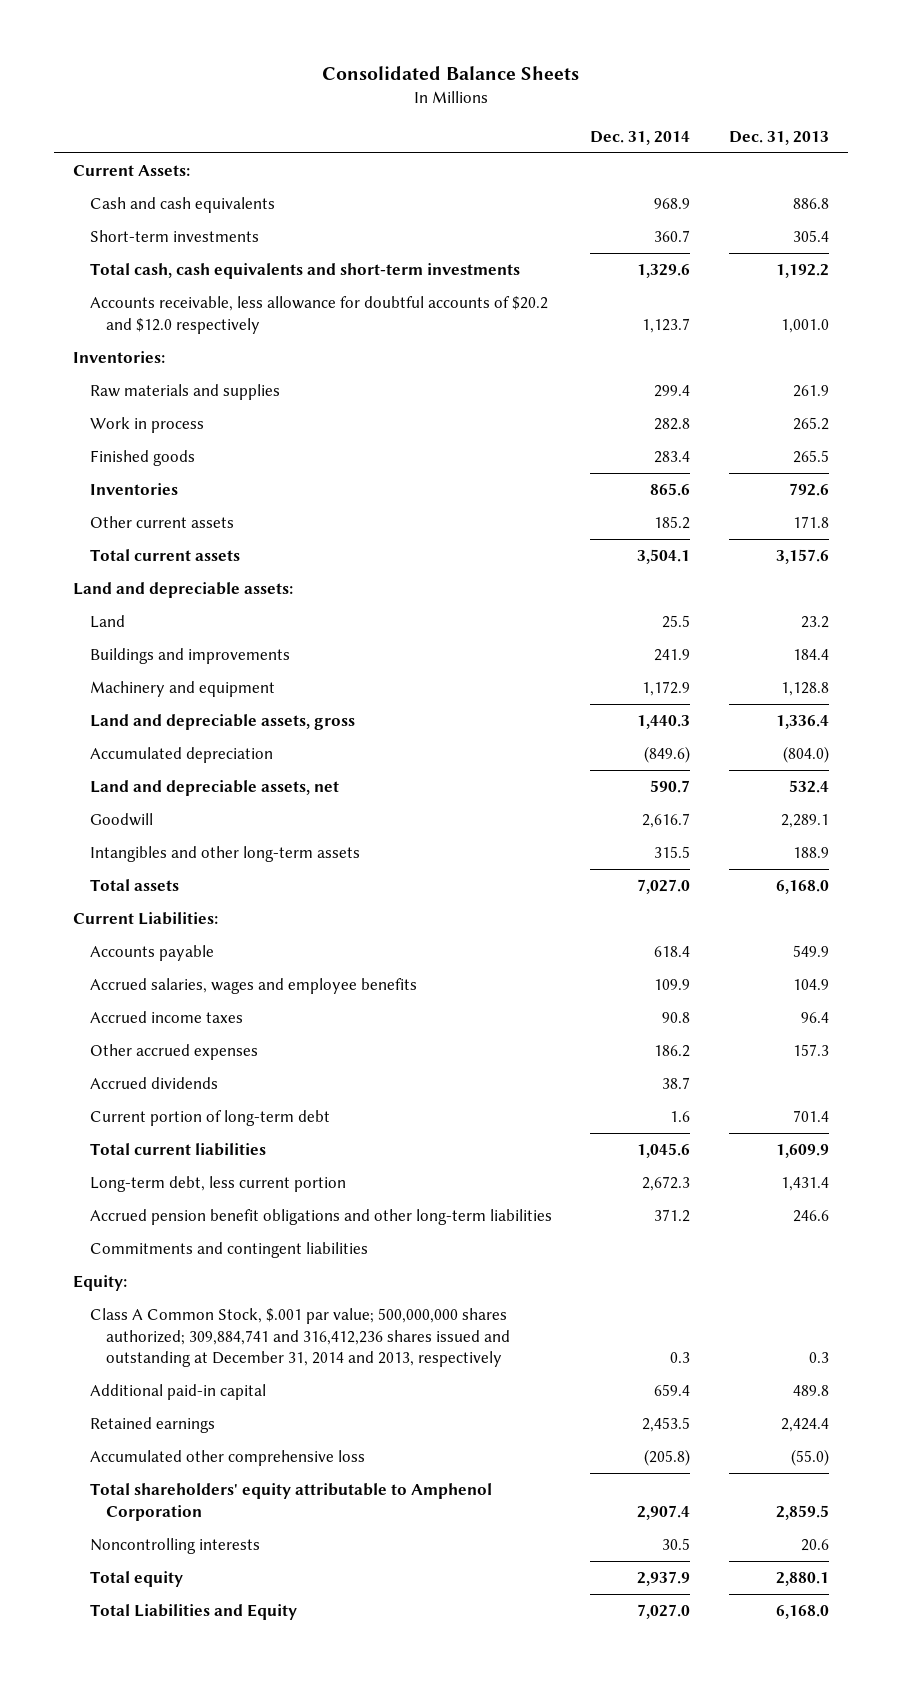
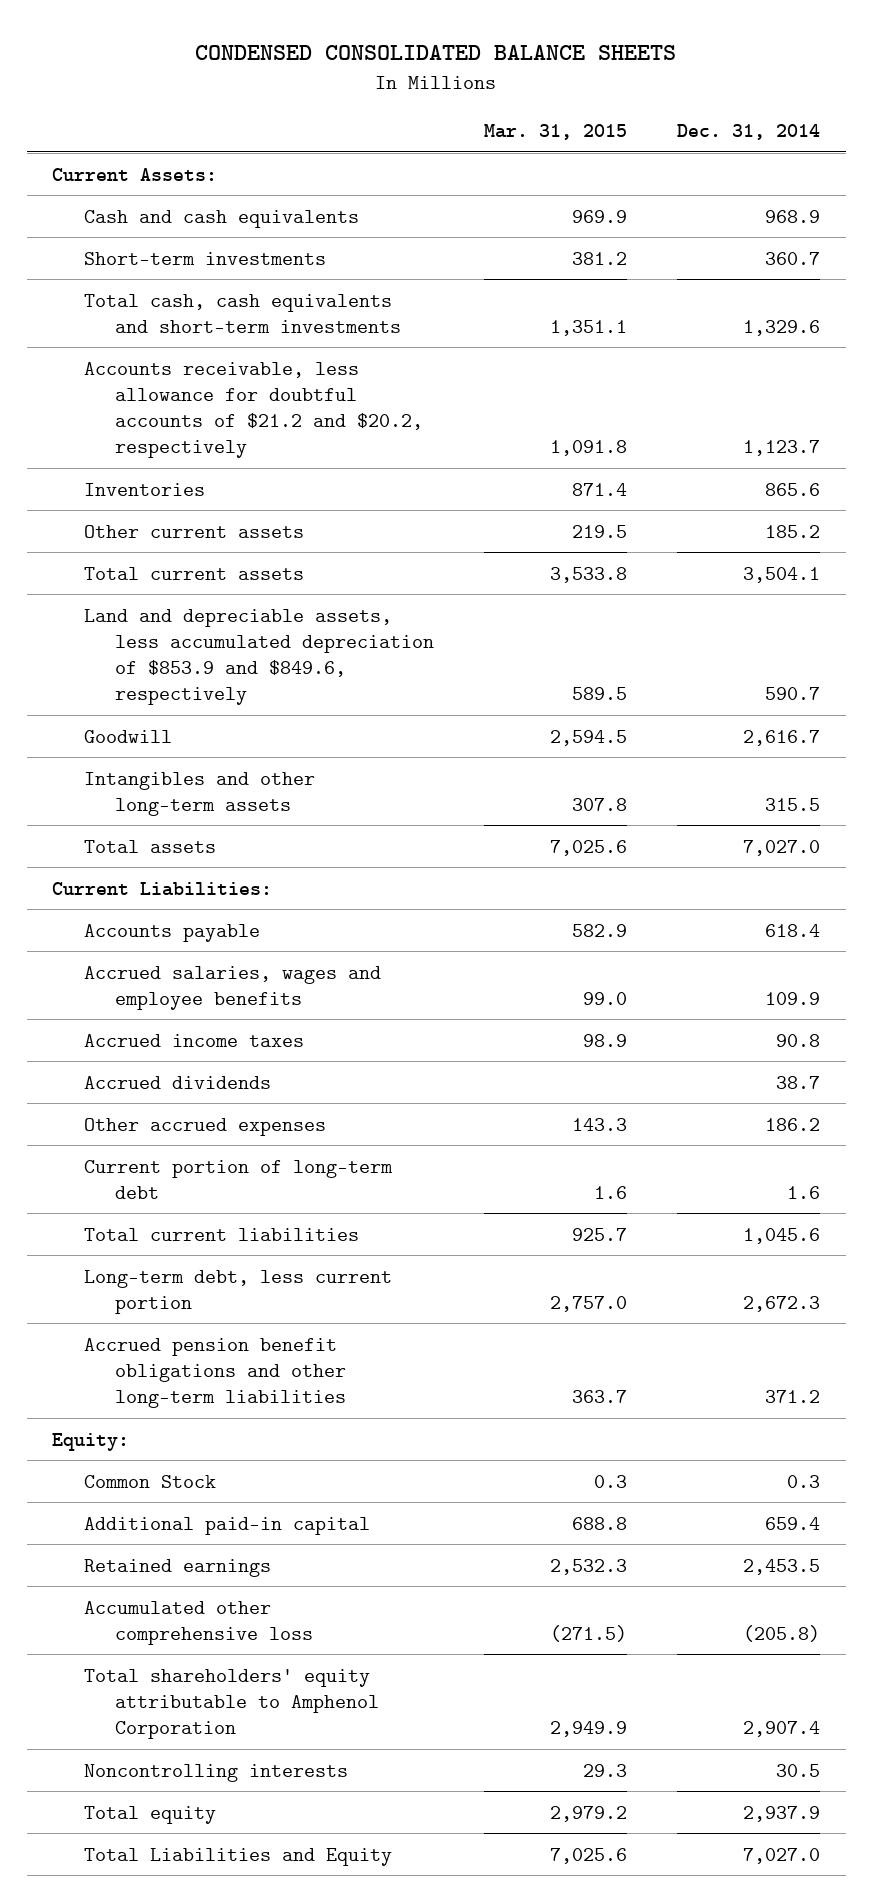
- Consolidated Balance Sheets
+ CONDENSED CONSOLIDATED BALANCE SHEETS
- | Dec. 31, 2014 | Dec. 31, 2013
+ | Mar. 31, 2015 | Dec. 31, 2014
- Accounts receivable, less allowance for doubtful accounts of $20.2 and $12.0 respectively | 1,123.7 | 1,001.0
- Inventories:
- Raw materials and supplies | 299.4 | 261.9
- Work in process | 282.8 | 265.2
- Finished goods | 283.4 | 265.5
+ Accounts receivable, less allowance for doubtful accounts of $21.2 and $20.2, respectively | 1,091.8 | 1,123.7
- Land and depreciable assets:
- Land | 25.5 | 23.2
- Buildings and improvements | 241.9 | 184.4
- Machinery and equipment | 1,172.9 | 1,128.8
- Land and depreciable assets, gross | 1,440.3 | 1,336.4
- Accumulated depreciation | (849.6) | (804.0)
- Land and depreciable assets, net | 590.7 | 532.4
+ Land and depreciable assets, less accumulated depreciation of $853.9 and $849.6, respectively | 589.5 | 590.7
moved down: Other accrued expenses | 143.3 | 186.2
- Commitments and contingent liabilities
- Class A Common Stock, $.001 par value; 500,000,000 shares authorized; 309,884,741 and 316,412,236 shares issued and outstanding at December 31, 2014 and 2013, respectively | 0.3 | 0.3
+ Common Stock | 0.3 | 0.3

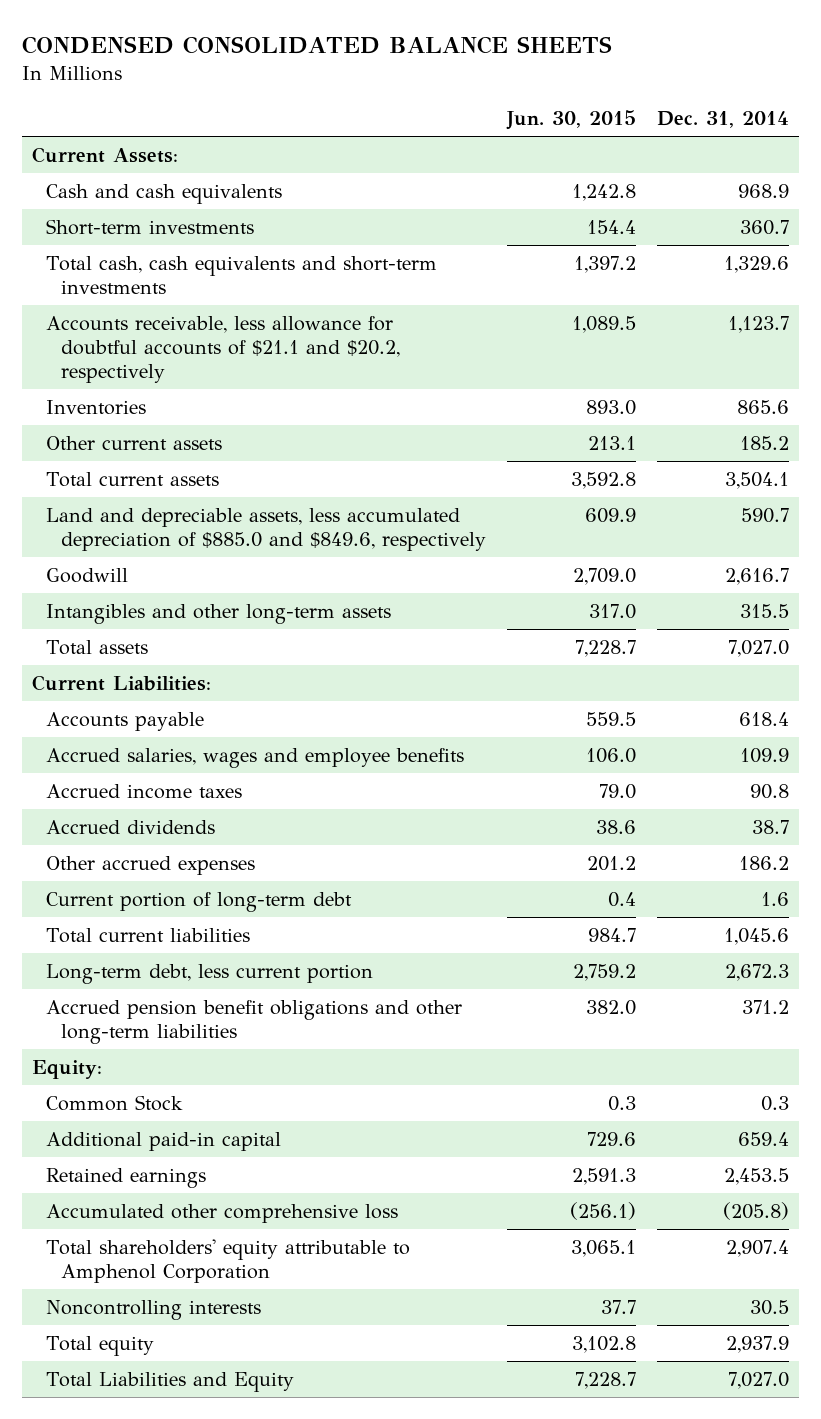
- | Mar. 31, 2015 | Dec. 31, 2014
+ | Jun. 30, 2015 | Dec. 31, 2014
- Accounts receivable, less allowance for doubtful accounts of $21.2 and $20.2, respectively | 1,091.8 | 1,123.7
+ Accounts receivable, less allowance for doubtful accounts of $21.1 and $20.2, respectively | 1,089.5 | 1,123.7
- Land and depreciable assets, less accumulated depreciation of $853.9 and $849.6, respectively | 589.5 | 590.7
+ Land and depreciable assets, less accumulated depreciation of $885.0 and $849.6, respectively | 609.9 | 590.7

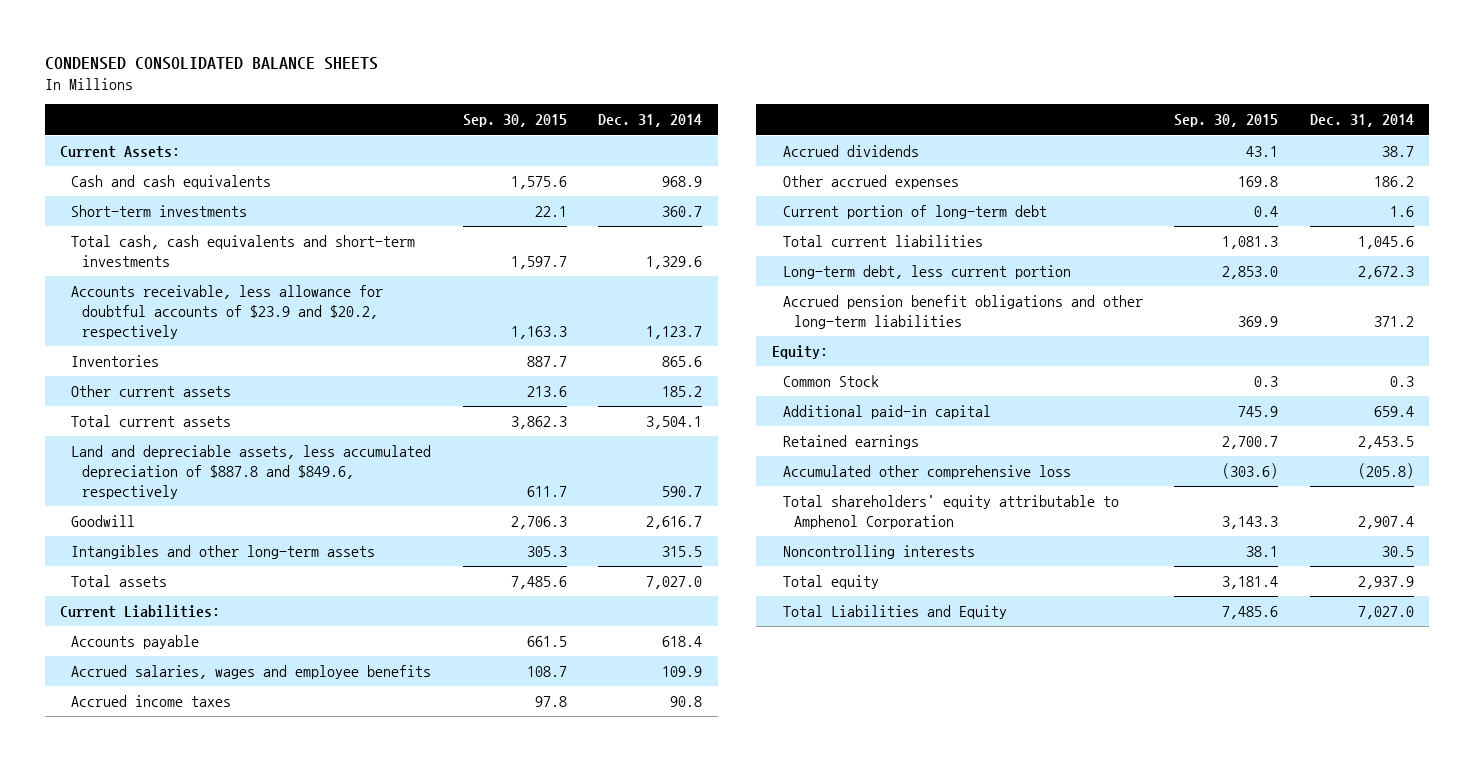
- | Jun. 30, 2015 | Dec. 31, 2014
+ | Sep. 30, 2015 | Dec. 31, 2014
- Accounts receivable, less allowance for doubtful accounts of $21.1 and $20.2, respectively | 1,089.5 | 1,123.7
+ Accounts receivable, less allowance for doubtful accounts of $23.9 and $20.2, respectively | 1,163.3 | 1,123.7
- Land and depreciable assets, less accumulated depreciation of $885.0 and $849.6, respectively | 609.9 | 590.7
+ Land and depreciable assets, less accumulated depreciation of $887.8 and $849.6, respectively | 611.7 | 590.7

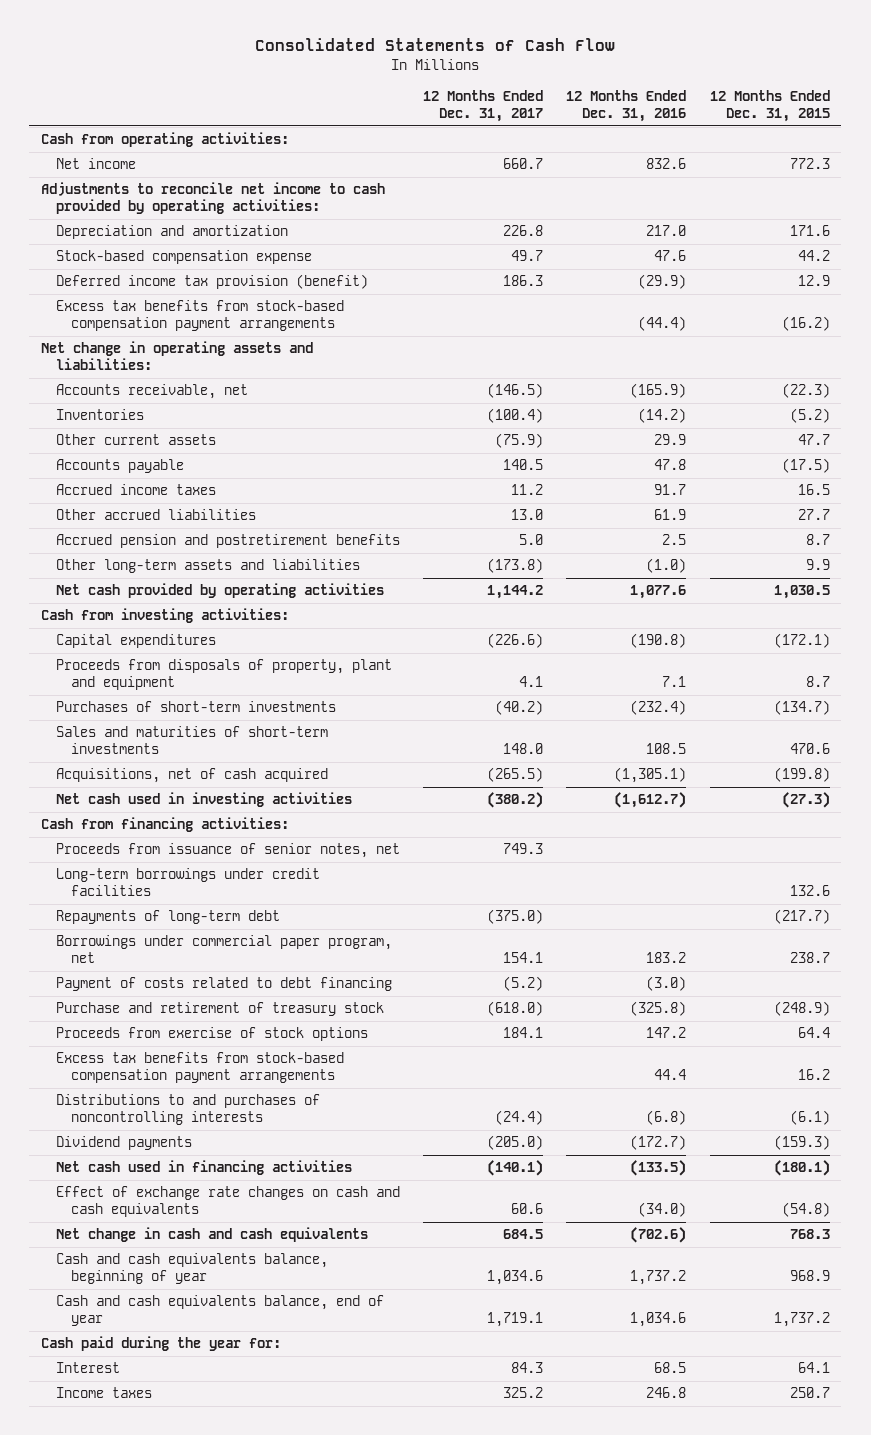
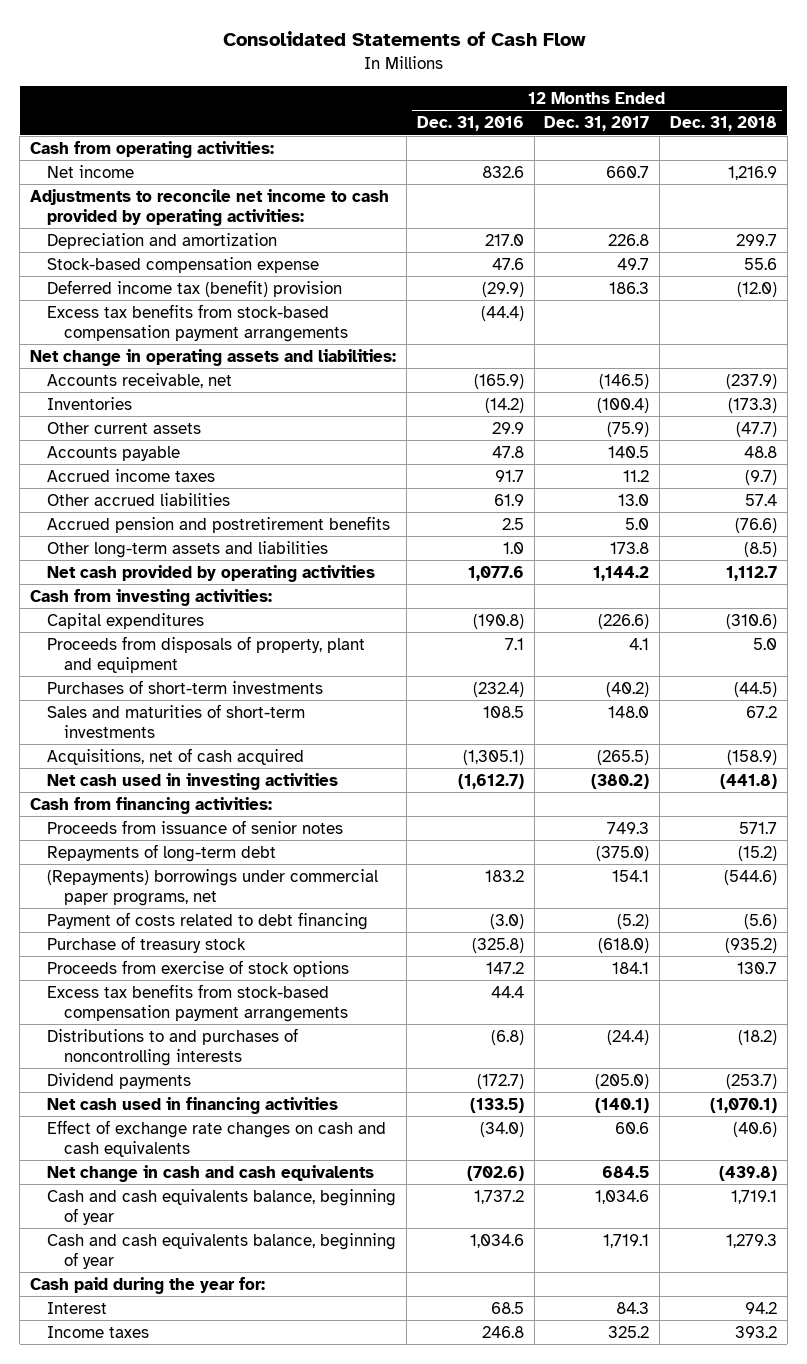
- | 12 Months Ended Dec. 31, 2017 | 12 Months Ended Dec. 31, 2016 | 12 Months Ended Dec. 31, 2015
+ | 12 Months Ended Dec. 31, 2016 | 12 Months Ended Dec. 31, 2017 | 12 Months Ended Dec. 31, 2018
- Deferred income tax provision (benefit) | 186.3 | (29.9) | 12.9
+ Deferred income tax (benefit) provision | (29.9) | 186.3 | (12.0)
- Other long-term assets and liabilities | (173.8) | (1.0) | 9.9
+ Other long-term assets and liabilities | 1.0 | 173.8 | (8.5)
- Proceeds from issuance of senior notes, net | 749.3 | |
- Long-term borrowings under credit facilities | | | 132.6
+ Proceeds from issuance of senior notes | | 749.3 | 571.7
- Borrowings under commercial paper program, net | 154.1 | 183.2 | 238.7
+ (Repayments) borrowings under commercial paper programs, net | 183.2 | 154.1 | (544.6)
- Purchase and retirement of treasury stock | (618.0) | (325.8) | (248.9)
+ Purchase of treasury stock | (325.8) | (618.0) | (935.2)
- Cash and cash equivalents balance, end of year | 1,719.1 | 1,034.6 | 1,737.2
+ Cash and cash equivalents balance, beginning of year | 1,034.6 | 1,719.1 | 1,279.3

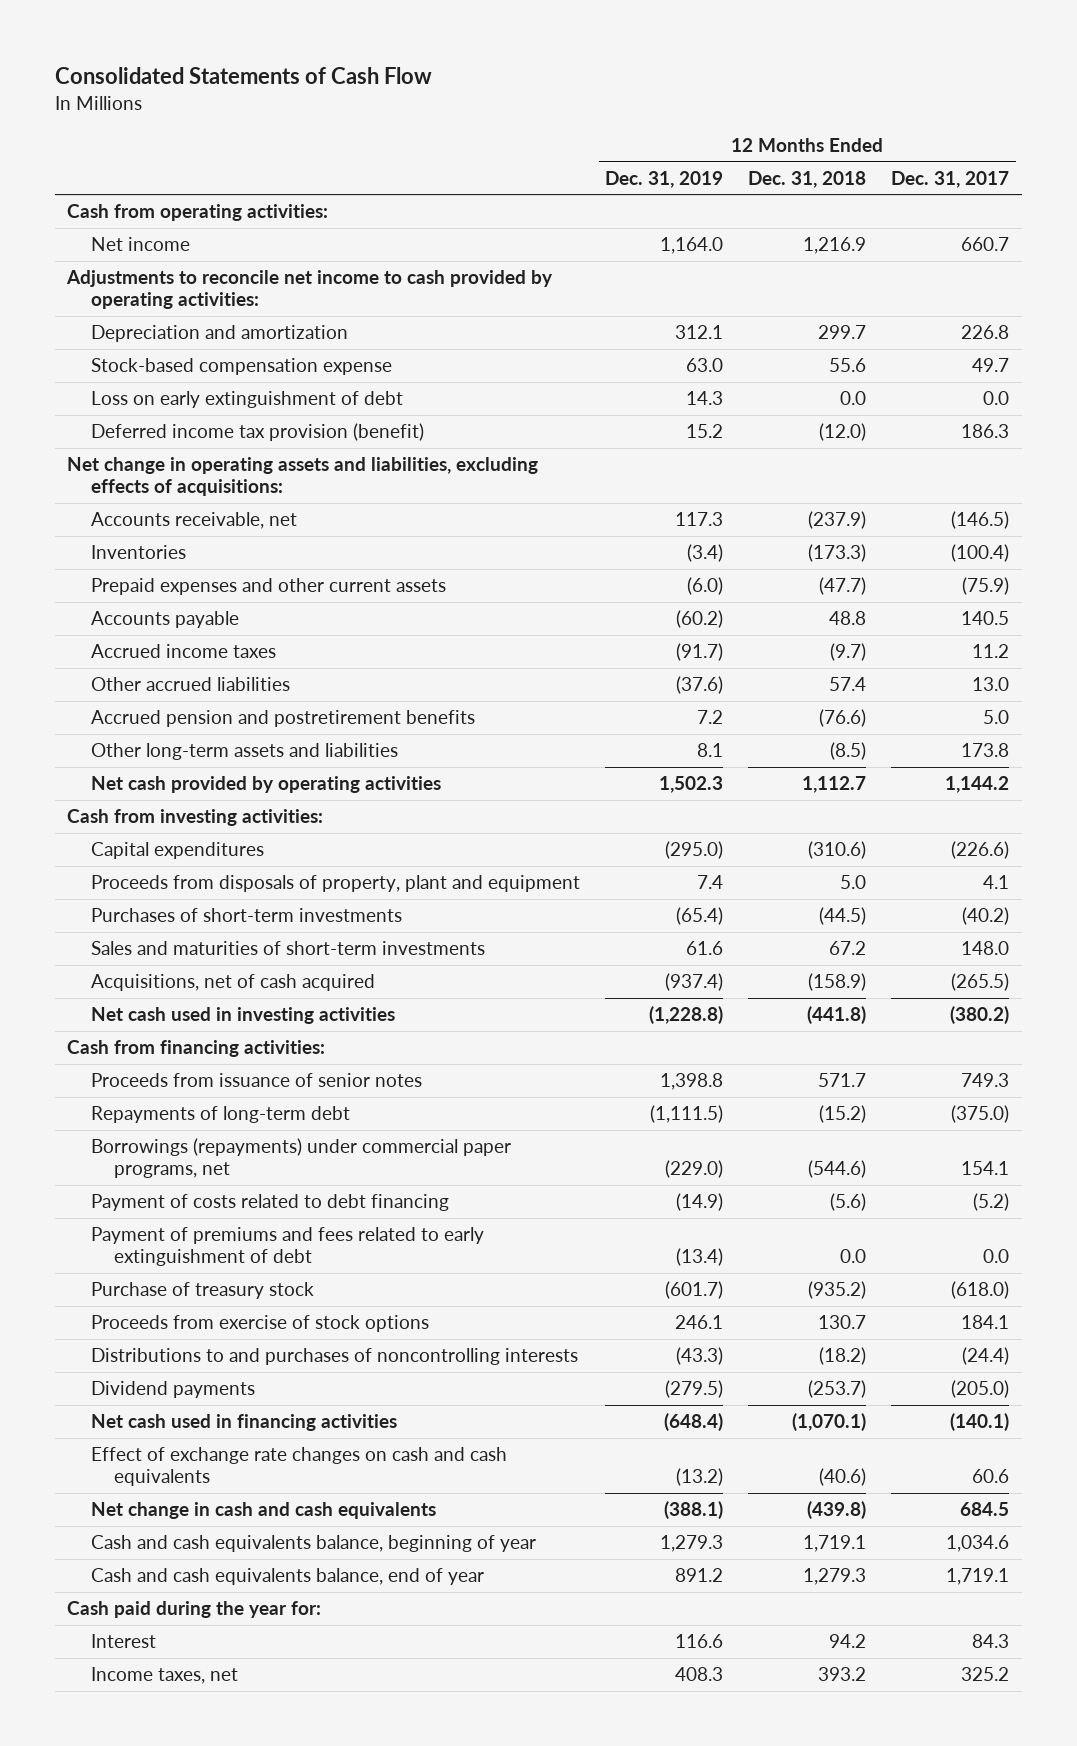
- | 12 Months Ended Dec. 31, 2016 | 12 Months Ended Dec. 31, 2017 | 12 Months Ended Dec. 31, 2018
+ | 12 Months Ended Dec. 31, 2019 | 12 Months Ended Dec. 31, 2018 | 12 Months Ended Dec. 31, 2017
- Deferred income tax (benefit) provision | (29.9) | 186.3 | (12.0)
- Excess tax benefits from stock-based compensation payment arrangements | (44.4) | |
- Net change in operating assets and liabilities:
+ Loss on early extinguishment of debt | 14.3 | 0.0 | 0.0
+ Deferred income tax provision (benefit) | 15.2 | (12.0) | 186.3
+ Net change in operating assets and liabilities, excluding effects of acquisitions:
- Other current assets | 29.9 | (75.9) | (47.7)
+ Prepaid expenses and other current assets | (6.0) | (47.7) | (75.9)
- (Repayments) borrowings under commercial paper programs, net | 183.2 | 154.1 | (544.6)
+ Borrowings (repayments) under commercial paper programs, net | (229.0) | (544.6) | 154.1
+ Payment of premiums and fees related to early extinguishment of debt | (13.4) | 0.0 | 0.0
- Excess tax benefits from stock-based compensation payment arrangements | 44.4 | |
- Cash and cash equivalents balance, beginning of year | 1,034.6 | 1,719.1 | 1,279.3
+ Cash and cash equivalents balance, end of year | 891.2 | 1,279.3 | 1,719.1
- Income taxes | 246.8 | 325.2 | 393.2
+ Income taxes, net | 408.3 | 393.2 | 325.2

